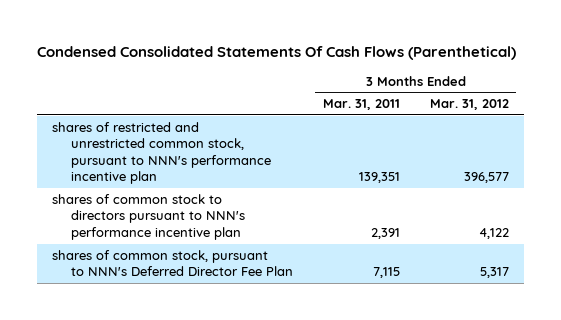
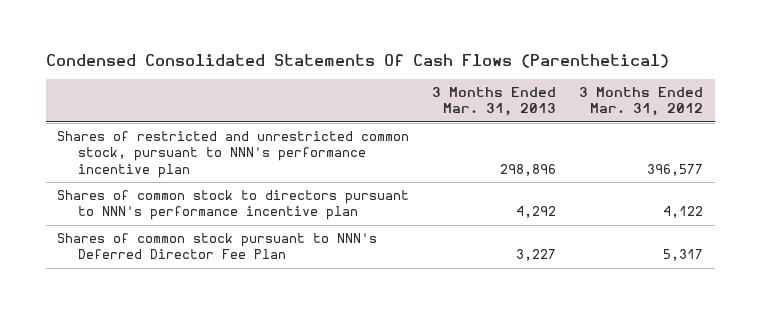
- | 3 Months Ended Mar. 31, 2011 | 3 Months Ended Mar. 31, 2012
+ | 3 Months Ended Mar. 31, 2013 | 3 Months Ended Mar. 31, 2012
- shares of restricted and unrestricted common stock, pursuant to NNN's performance incentive plan | 139,351 | 396,577
- shares of common stock to directors pursuant to NNN's performance incentive plan | 2,391 | 4,122
- shares of common stock, pursuant to NNN's Deferred Director Fee Plan | 7,115 | 5,317
+ Shares of restricted and unrestricted common stock, pursuant to NNN's performance incentive plan | 298,896 | 396,577
+ Shares of common stock to directors pursuant to NNN's performance incentive plan | 4,292 | 4,122
+ Shares of common stock pursuant to NNN's Deferred Director Fee Plan | 3,227 | 5,317

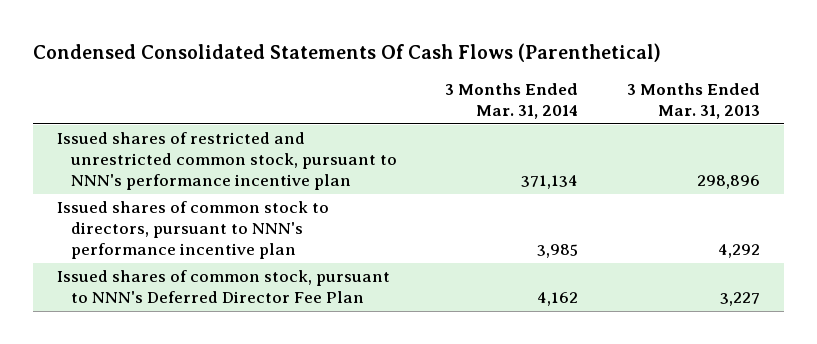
- | 3 Months Ended Mar. 31, 2013 | 3 Months Ended Mar. 31, 2012
+ | 3 Months Ended Mar. 31, 2014 | 3 Months Ended Mar. 31, 2013
- Shares of restricted and unrestricted common stock, pursuant to NNN's performance incentive plan | 298,896 | 396,577
- Shares of common stock to directors pursuant to NNN's performance incentive plan | 4,292 | 4,122
- Shares of common stock pursuant to NNN's Deferred Director Fee Plan | 3,227 | 5,317
+ Issued shares of restricted and unrestricted common stock, pursuant to NNN's performance incentive plan | 371,134 | 298,896
+ Issued shares of common stock to directors, pursuant to NNN's performance incentive plan | 3,985 | 4,292
+ Issued shares of common stock, pursuant to NNN's Deferred Director Fee Plan | 4,162 | 3,227

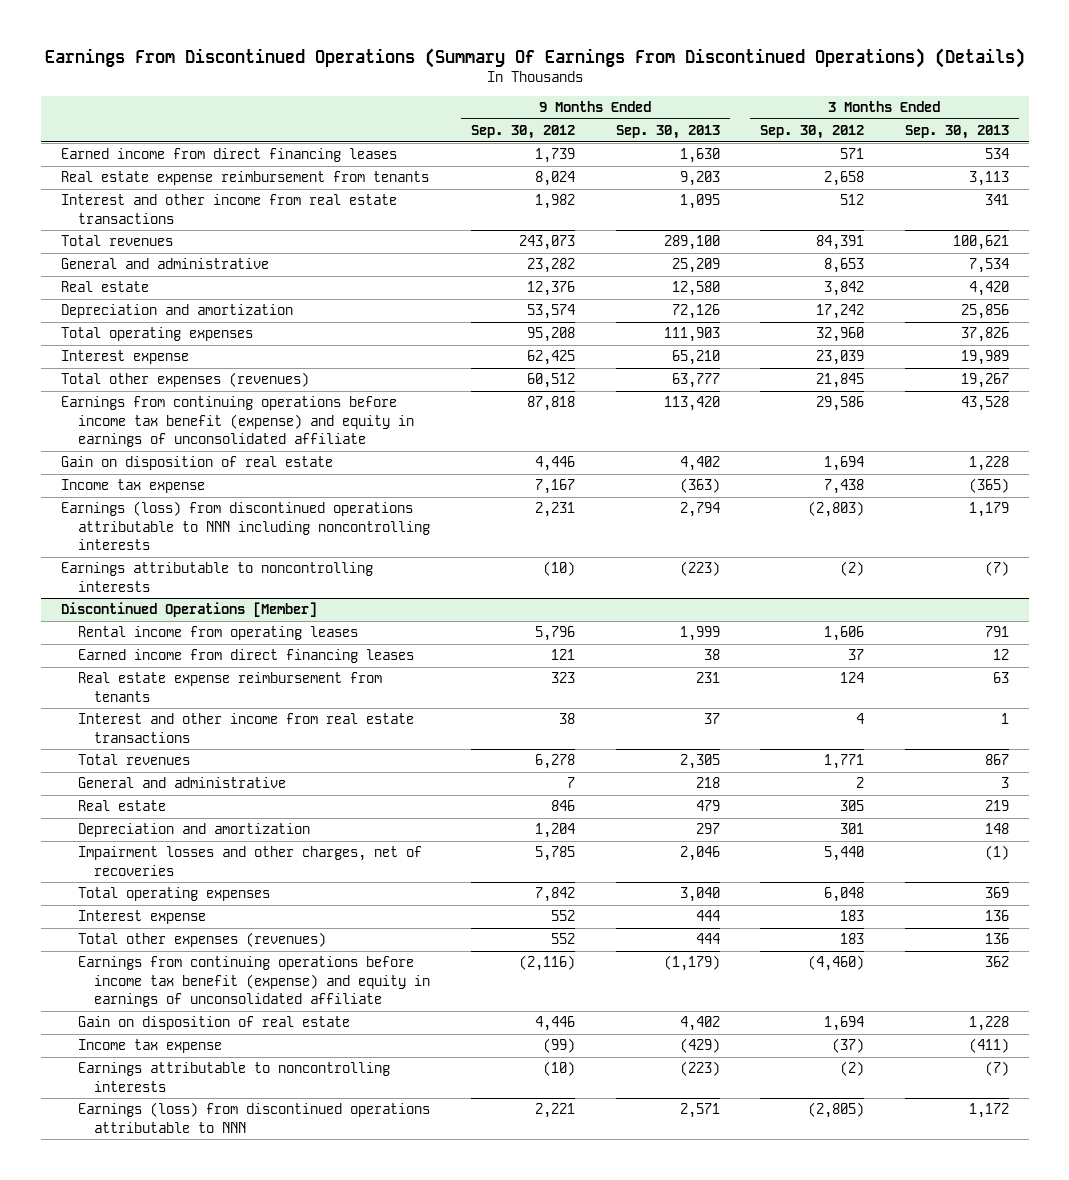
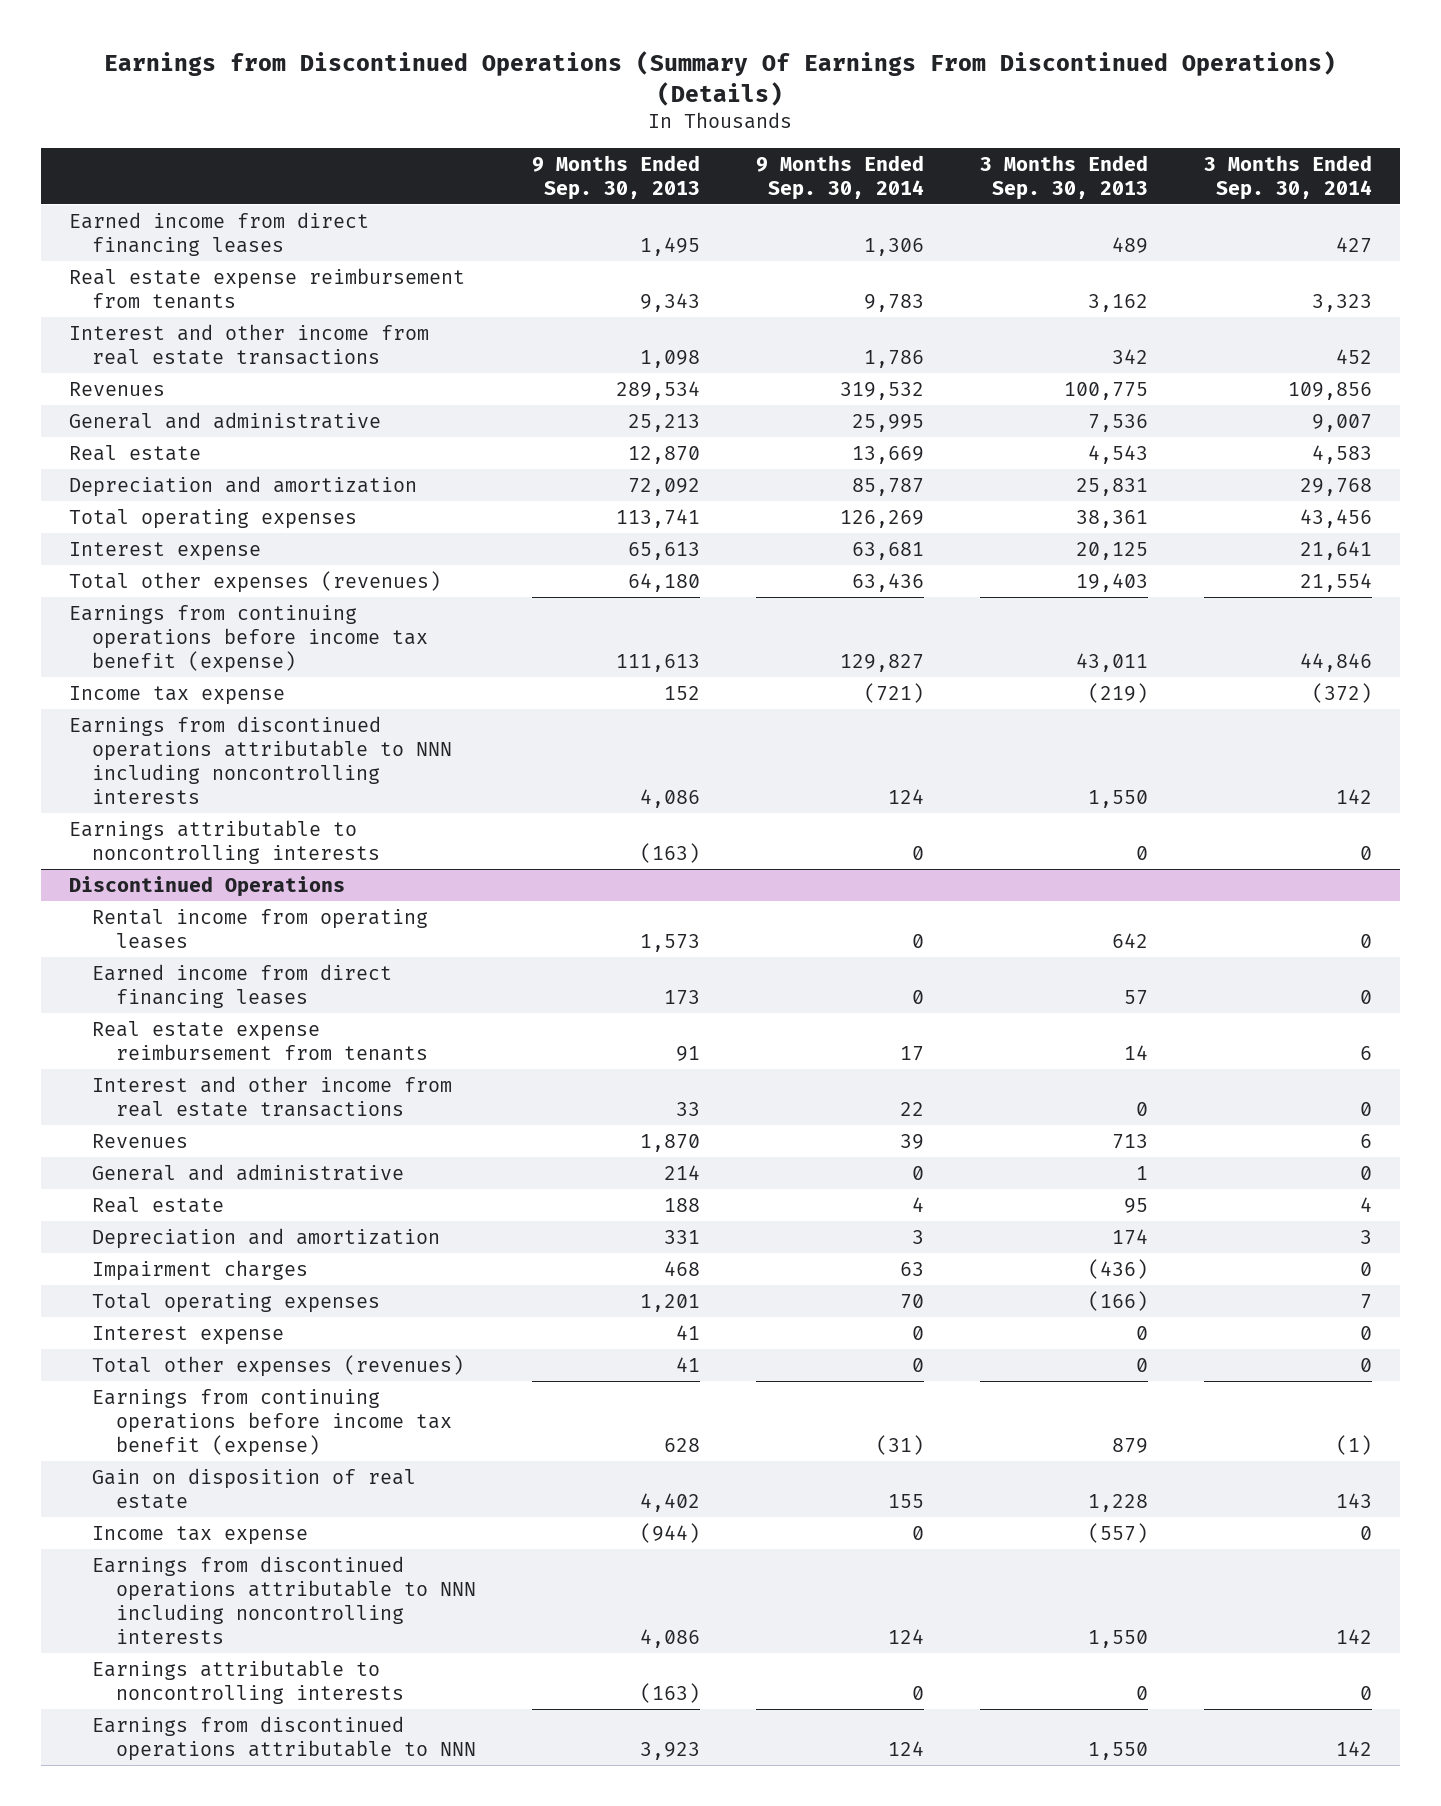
- Earnings From Discontinued Operations (Summary Of Earnings From Discontinued Operations) (Details)
+ Earnings from Discontinued Operations (Summary Of Earnings From Discontinued Operations) (Details)
- | 9 Months Ended Sep. 30, 2012 | 9 Months Ended Sep. 30, 2013 | 3 Months Ended Sep. 30, 2012 | 3 Months Ended Sep. 30, 2013
+ | 9 Months Ended Sep. 30, 2013 | 9 Months Ended Sep. 30, 2014 | 3 Months Ended Sep. 30, 2013 | 3 Months Ended Sep. 30, 2014
- Earned income from direct financing leases | 1,739 | 1,630 | 571 | 534
- Real estate expense reimbursement from tenants | 8,024 | 9,203 | 2,658 | 3,113
- Interest and other income from real estate transactions | 1,982 | 1,095 | 512 | 341
- Total revenues | 243,073 | 289,100 | 84,391 | 100,621
- General and administrative | 23,282 | 25,209 | 8,653 | 7,534
- Real estate | 12,376 | 12,580 | 3,842 | 4,420
- Depreciation and amortization | 53,574 | 72,126 | 17,242 | 25,856
- Total operating expenses | 95,208 | 111,903 | 32,960 | 37,826
- Interest expense | 62,425 | 65,210 | 23,039 | 19,989
- Total other expenses (revenues) | 60,512 | 63,777 | 21,845 | 19,267
- Earnings from continuing operations before income tax benefit (expense) and equity in earnings of unconsolidated affiliate | 87,818 | 113,420 | 29,586 | 43,528
- Gain on disposition of real estate | 4,446 | 4,402 | 1,694 | 1,228
- Income tax expense | 7,167 | (363) | 7,438 | (365)
- Earnings (loss) from discontinued operations attributable to NNN including noncontrolling interests | 2,231 | 2,794 | (2,803) | 1,179
- Earnings attributable to noncontrolling interests | (10) | (223) | (2) | (7)
- Discontinued Operations [Member]
- Rental income from operating leases | 5,796 | 1,999 | 1,606 | 791
- Earned income from direct financing leases | 121 | 38 | 37 | 12
- Real estate expense reimbursement from tenants | 323 | 231 | 124 | 63
- Interest and other income from real estate transactions | 38 | 37 | 4 | 1
- Total revenues | 6,278 | 2,305 | 1,771 | 867
- General and administrative | 7 | 218 | 2 | 3
- Real estate | 846 | 479 | 305 | 219
- Depreciation and amortization | 1,204 | 297 | 301 | 148
- Impairment losses and other charges, net of recoveries | 5,785 | 2,046 | 5,440 | (1)
- Total operating expenses | 7,842 | 3,040 | 6,048 | 369
- Interest expense | 552 | 444 | 183 | 136
- Total other expenses (revenues) | 552 | 444 | 183 | 136
- Earnings from continuing operations before income tax benefit (expense) and equity in earnings of unconsolidated affiliate | (2,116) | (1,179) | (4,460) | 362
+ Earned income from direct financing leases | 1,495 | 1,306 | 489 | 427
+ Real estate expense reimbursement from tenants | 9,343 | 9,783 | 3,162 | 3,323
+ Interest and other income from real estate transactions | 1,098 | 1,786 | 342 | 452
+ Revenues | 289,534 | 319,532 | 100,775 | 109,856
+ General and administrative | 25,213 | 25,995 | 7,536 | 9,007
+ Real estate | 12,870 | 13,669 | 4,543 | 4,583
+ Depreciation and amortization | 72,092 | 85,787 | 25,831 | 29,768
+ Total operating expenses | 113,741 | 126,269 | 38,361 | 43,456
+ Interest expense | 65,613 | 63,681 | 20,125 | 21,641
+ Total other expenses (revenues) | 64,180 | 63,436 | 19,403 | 21,554
+ Earnings from continuing operations before income tax benefit (expense) | 111,613 | 129,827 | 43,011 | 44,846
+ Income tax expense | 152 | (721) | (219) | (372)
+ Earnings from discontinued operations attributable to NNN including noncontrolling interests | 4,086 | 124 | 1,550 | 142
+ Earnings attributable to noncontrolling interests | (163) | 0 | 0 | 0
+ Discontinued Operations
+ Rental income from operating leases | 1,573 | 0 | 642 | 0
+ Earned income from direct financing leases | 173 | 0 | 57 | 0
+ Real estate expense reimbursement from tenants | 91 | 17 | 14 | 6
+ Interest and other income from real estate transactions | 33 | 22 | 0 | 0
+ Revenues | 1,870 | 39 | 713 | 6
+ General and administrative | 214 | 0 | 1 | 0
+ Real estate | 188 | 4 | 95 | 4
+ Depreciation and amortization | 331 | 3 | 174 | 3
+ Impairment charges | 468 | 63 | (436) | 0
+ Total operating expenses | 1,201 | 70 | (166) | 7
+ Interest expense | 41 | 0 | 0 | 0
+ Total other expenses (revenues) | 41 | 0 | 0 | 0
+ Earnings from continuing operations before income tax benefit (expense) | 628 | (31) | 879 | (1)
- Income tax expense | (99) | (429) | (37) | (411)
- Earnings attributable to noncontrolling interests | (10) | (223) | (2) | (7)
- Earnings (loss) from discontinued operations attributable to NNN | 2,221 | 2,571 | (2,805) | 1,172
+ Income tax expense | (944) | 0 | (557) | 0
+ Earnings from discontinued operations attributable to NNN including noncontrolling interests | 4,086 | 124 | 1,550 | 142
+ Earnings attributable to noncontrolling interests | (163) | 0 | 0 | 0
+ Earnings from discontinued operations attributable to NNN | 3,923 | 124 | 1,550 | 142

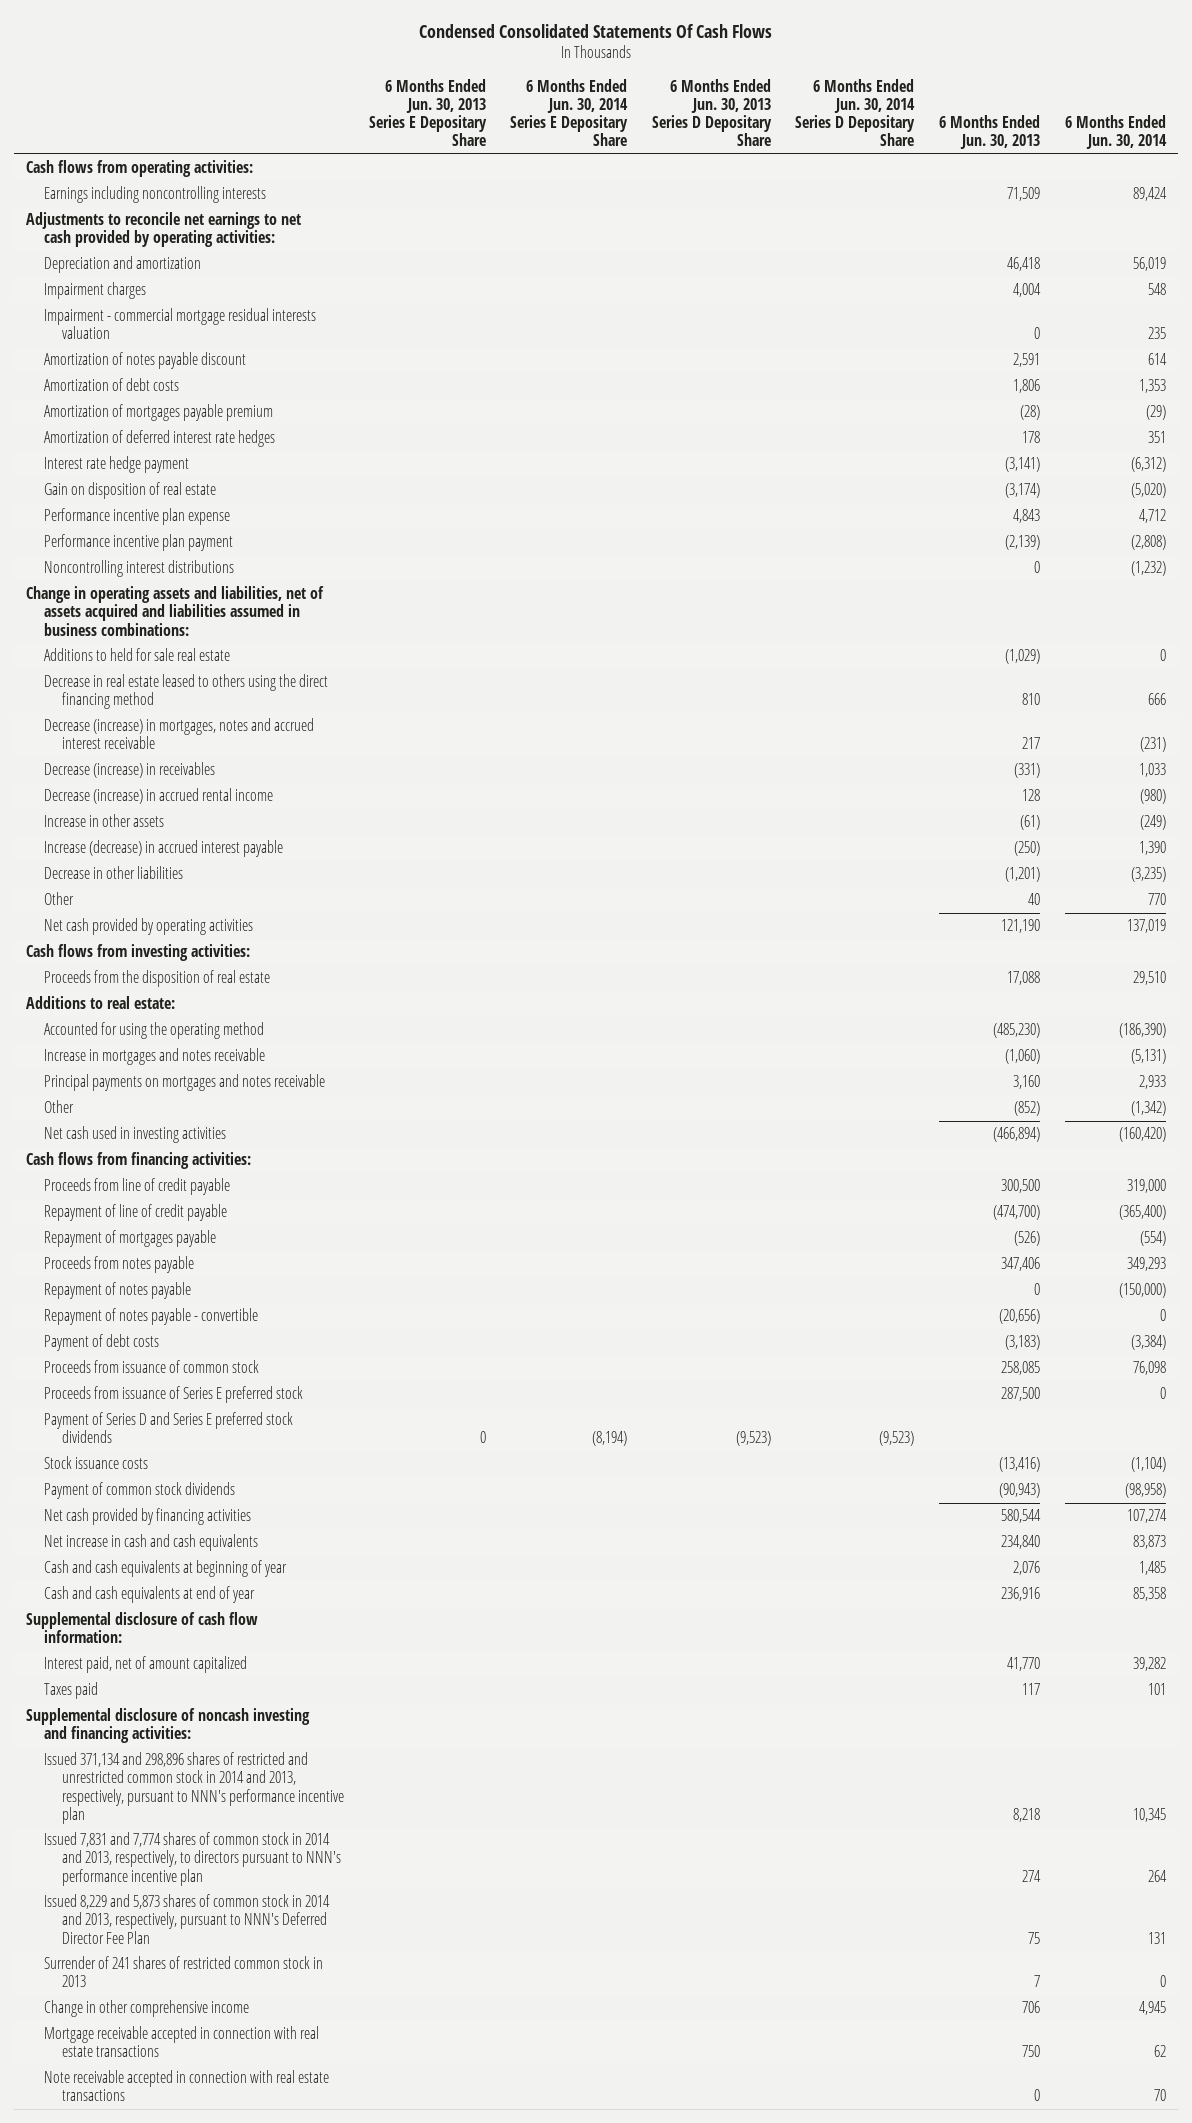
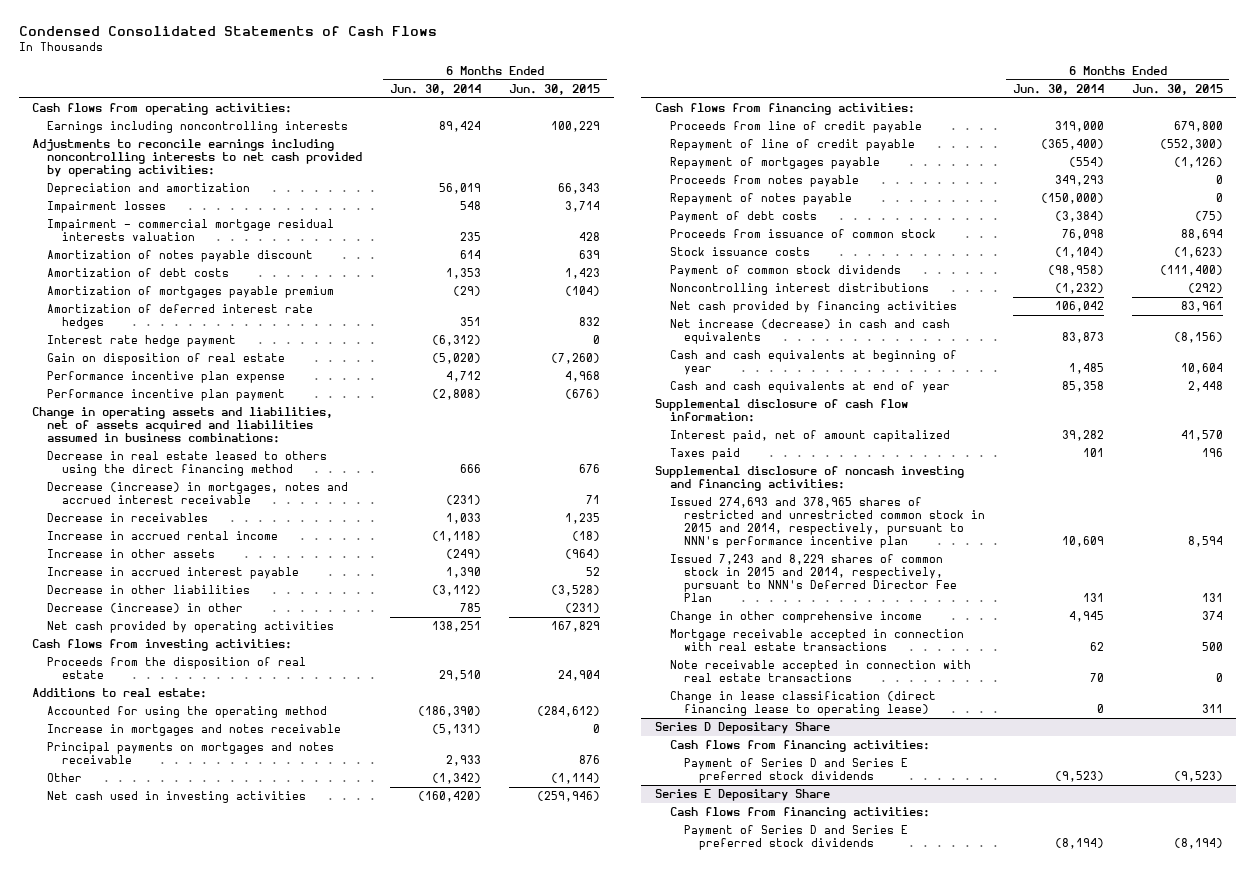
- Condensed Consolidated Statements Of Cash Flows
+ Condensed Consolidated Statements of Cash Flows
- | 6 Months Ended Jun. 30, 2013 Series E Depositary Share | 6 Months Ended Jun. 30, 2014 Series E Depositary Share | 6 Months Ended Jun. 30, 2013 Series D Depositary Share | 6 Months Ended Jun. 30, 2014 Series D Depositary Share | 6 Months Ended Jun. 30, 2013 | 6 Months Ended Jun. 30, 2014
+ | 6 Months Ended Jun. 30, 2014 | 6 Months Ended Jun. 30, 2015
- Adjustments to reconcile net earnings to net cash provided by operating activities:
+ Adjustments to reconcile earnings including noncontrolling interests to net cash provided by operating activities:
- Impairment charges | | | | | 4,004 | 548
+ Impairment losses | 548 | 3,714
- Additions to held for sale real estate | | | | | (1,029) | 0
- Decrease (increase) in receivables | | | | | (331) | 1,033
- Decrease (increase) in accrued rental income | | | | | 128 | (980)
+ Decrease in receivables | 1,033 | 1,235
+ Increase in accrued rental income | (1,118) | (18)
- Increase (decrease) in accrued interest payable | | | | | (250) | 1,390
- Decrease in other liabilities | | | | | (1,201) | (3,235)
- Other | | | | | 40 | 770
- Net cash provided by operating activities | | | | | 121,190 | 137,019
+ Increase in accrued interest payable | 1,390 | 52
+ Decrease in other liabilities | (3,112) | (3,528)
+ Decrease (increase) in other | 785 | (231)
+ Net cash provided by operating activities | 138,251 | 167,829
- Repayment of notes payable - convertible | | | | | (20,656) | 0
- Proceeds from issuance of Series E preferred stock | | | | | 287,500 | 0
- Payment of Series D and Series E preferred stock dividends | 0 | (8,194) | (9,523) | (9,523) | |
- Net cash provided by financing activities | | | | | 580,544 | 107,274
- Net increase in cash and cash equivalents | | | | | 234,840 | 83,873
moved down: Noncontrolling interest distributions | (1,232) | (292)
+ Net cash provided by financing activities | 106,042 | 83,961
+ Net increase (decrease) in cash and cash equivalents | 83,873 | (8,156)
- Issued 371,134 and 298,896 shares of restricted and unrestricted common stock in 2014 and 2013, respectively, pursuant to NNN's performance incentive plan | | | | | 8,218 | 10,345
- Issued 7,831 and 7,774 shares of common stock in 2014 and 2013, respectively, to directors pursuant to NNN's performance incentive plan | | | | | 274 | 264
- Issued 8,229 and 5,873 shares of common stock in 2014 and 2013, respectively, pursuant to NNN's Deferred Director Fee Plan | | | | | 75 | 131
- Surrender of 241 shares of restricted common stock in 2013 | | | | | 7 | 0
+ Issued 274,693 and 378,965 shares of restricted and unrestricted common stock in 2015 and 2014, respectively, pursuant to NNN's performance incentive plan | 10,609 | 8,594
+ Issued 7,243 and 8,229 shares of common stock in 2015 and 2014, respectively, pursuant to NNN's Deferred Director Fee Plan | 131 | 131
+ Change in lease classification (direct financing lease to operating lease) | 0 | 311
+ Series D Depositary Share
+ Cash flows from financing activities:
+ Payment of Series D and Series E preferred stock dividends | (9,523) | (9,523)
+ Series E Depositary Share
+ Cash flows from financing activities:
+ Payment of Series D and Series E preferred stock dividends | (8,194) | (8,194)

